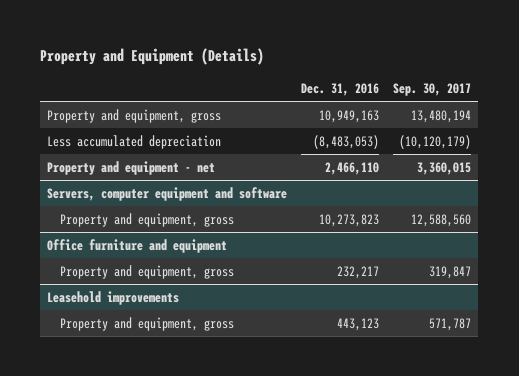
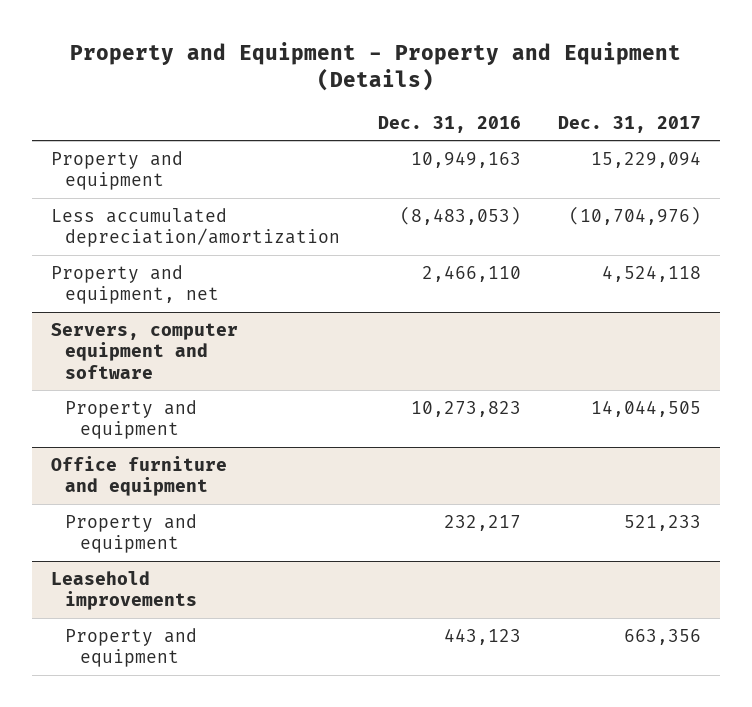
- Property and Equipment (Details)
+ Property and Equipment - Property and Equipment (Details)
- | Dec. 31, 2016 | Sep. 30, 2017
+ | Dec. 31, 2016 | Dec. 31, 2017
- Property and equipment, gross | 10,949,163 | 13,480,194
- Less accumulated depreciation | (8,483,053) | (10,120,179)
- Property and equipment - net | 2,466,110 | 3,360,015
+ Property and equipment | 10,949,163 | 15,229,094
+ Less accumulated depreciation/amortization | (8,483,053) | (10,704,976)
+ Property and equipment, net | 2,466,110 | 4,524,118
@ Servers, computer equipment and software
- Property and equipment, gross | 10,273,823 | 12,588,560
+ Property and equipment | 10,273,823 | 14,044,505
@ Office furniture and equipment
- Property and equipment, gross | 232,217 | 319,847
+ Property and equipment | 232,217 | 521,233
@ Leasehold improvements
- Property and equipment, gross | 443,123 | 571,787
+ Property and equipment | 443,123 | 663,356

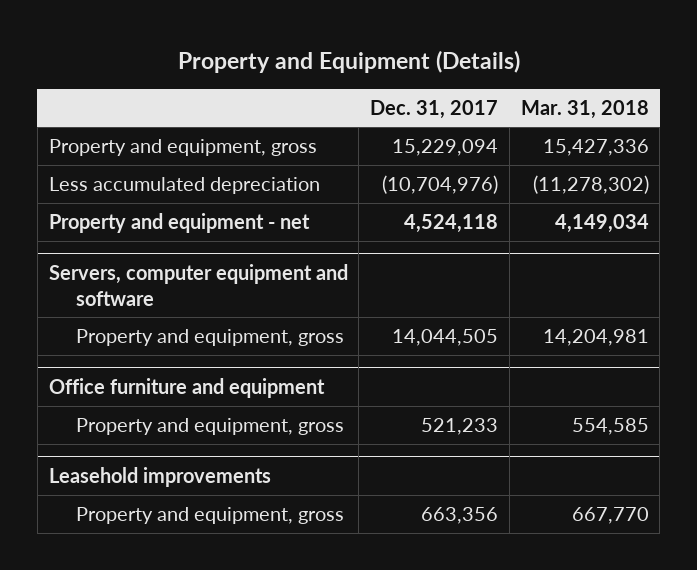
- Property and Equipment - Property and Equipment (Details)
+ Property and Equipment (Details)
- | Dec. 31, 2016 | Dec. 31, 2017
+ | Dec. 31, 2017 | Mar. 31, 2018
- Property and equipment | 10,949,163 | 15,229,094
- Less accumulated depreciation/amortization | (8,483,053) | (10,704,976)
- Property and equipment, net | 2,466,110 | 4,524,118
+ Property and equipment, gross | 15,229,094 | 15,427,336
+ Less accumulated depreciation | (10,704,976) | (11,278,302)
+ Property and equipment - net | 4,524,118 | 4,149,034
@ Servers, computer equipment and software
- Property and equipment | 10,273,823 | 14,044,505
+ Property and equipment, gross | 14,044,505 | 14,204,981
@ Office furniture and equipment
- Property and equipment | 232,217 | 521,233
+ Property and equipment, gross | 521,233 | 554,585
@ Leasehold improvements
- Property and equipment | 443,123 | 663,356
+ Property and equipment, gross | 663,356 | 667,770

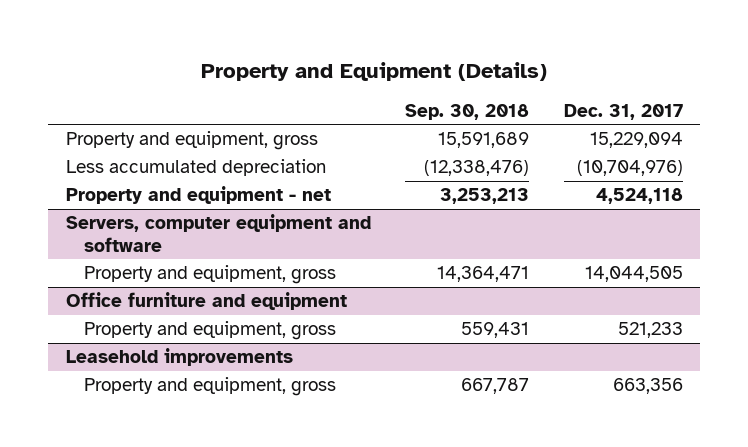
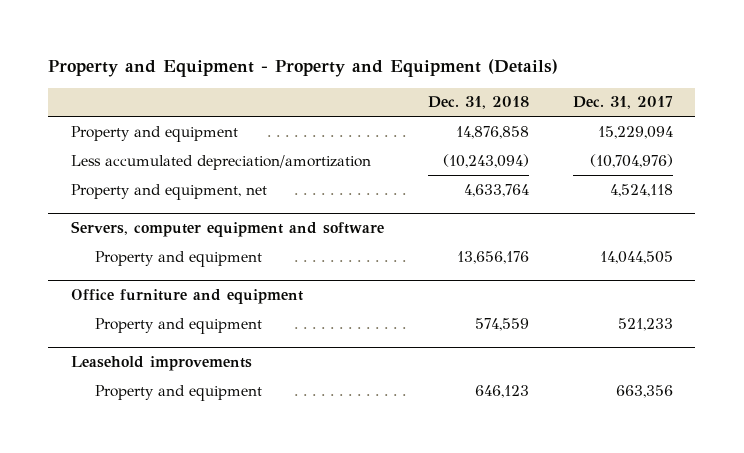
- Property and Equipment (Details)
+ Property and Equipment - Property and Equipment (Details)
- | Sep. 30, 2018 | Dec. 31, 2017
+ | Dec. 31, 2018 | Dec. 31, 2017
- Property and equipment, gross | 15,591,689 | 15,229,094
- Less accumulated depreciation | (12,338,476) | (10,704,976)
- Property and equipment - net | 3,253,213 | 4,524,118
+ Property and equipment | 14,876,858 | 15,229,094
+ Less accumulated depreciation/amortization | (10,243,094) | (10,704,976)
+ Property and equipment, net | 4,633,764 | 4,524,118
@ Servers, computer equipment and software
- Property and equipment, gross | 14,364,471 | 14,044,505
+ Property and equipment | 13,656,176 | 14,044,505
@ Office furniture and equipment
- Property and equipment, gross | 559,431 | 521,233
+ Property and equipment | 574,559 | 521,233
@ Leasehold improvements
- Property and equipment, gross | 667,787 | 663,356
+ Property and equipment | 646,123 | 663,356

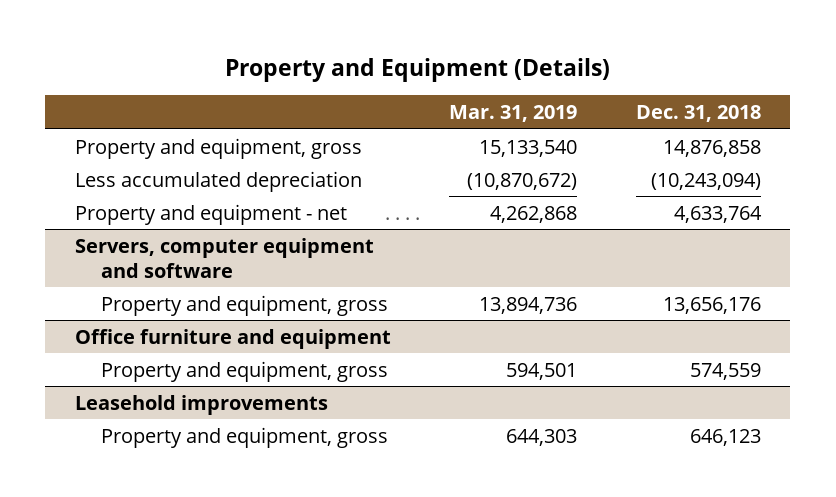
- Property and Equipment - Property and Equipment (Details)
+ Property and Equipment (Details)
- | Dec. 31, 2018 | Dec. 31, 2017
+ | Mar. 31, 2019 | Dec. 31, 2018
- Property and equipment | 14,876,858 | 15,229,094
- Less accumulated depreciation/amortization | (10,243,094) | (10,704,976)
- Property and equipment, net | 4,633,764 | 4,524,118
+ Property and equipment, gross | 15,133,540 | 14,876,858
+ Less accumulated depreciation | (10,870,672) | (10,243,094)
+ Property and equipment - net | 4,262,868 | 4,633,764
@ Servers, computer equipment and software
- Property and equipment | 13,656,176 | 14,044,505
+ Property and equipment, gross | 13,894,736 | 13,656,176
@ Office furniture and equipment
- Property and equipment | 574,559 | 521,233
+ Property and equipment, gross | 594,501 | 574,559
@ Leasehold improvements
- Property and equipment | 646,123 | 663,356
+ Property and equipment, gross | 644,303 | 646,123

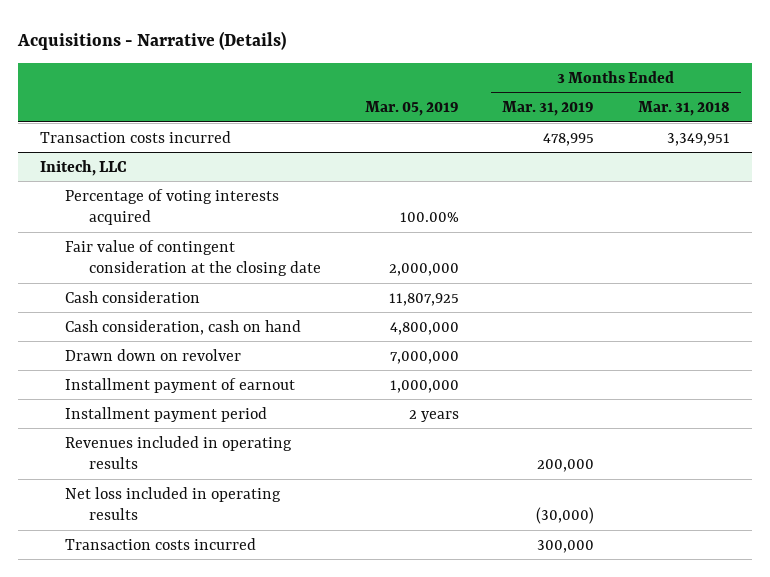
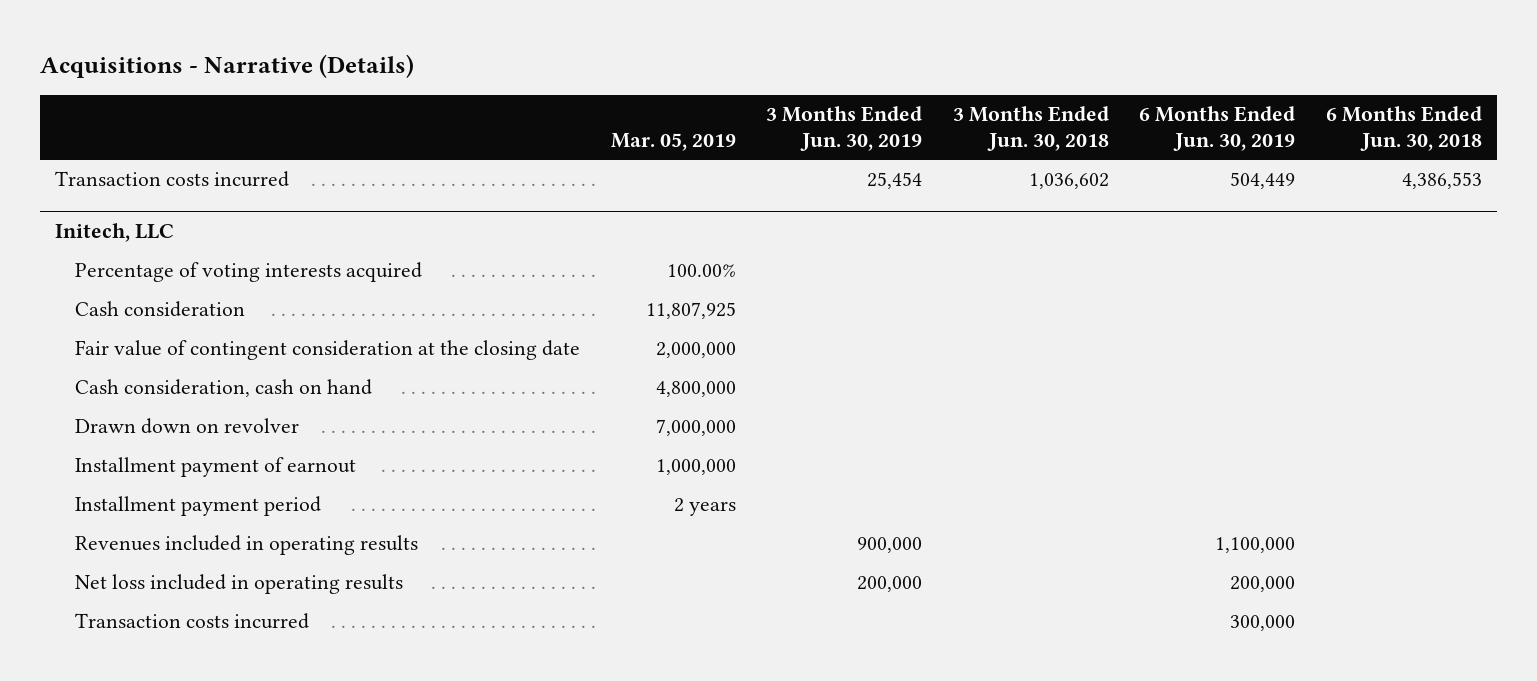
- | Mar. 05, 2019 | 3 Months Ended Mar. 31, 2019 | 3 Months Ended Mar. 31, 2018
+ | Mar. 05, 2019 | 3 Months Ended Jun. 30, 2019 | 3 Months Ended Jun. 30, 2018 | 6 Months Ended Jun. 30, 2019 | 6 Months Ended Jun. 30, 2018
@ Initech, LLC
moved down: Fair value of contingent consideration at the closing date | 2,000,000 | | | |

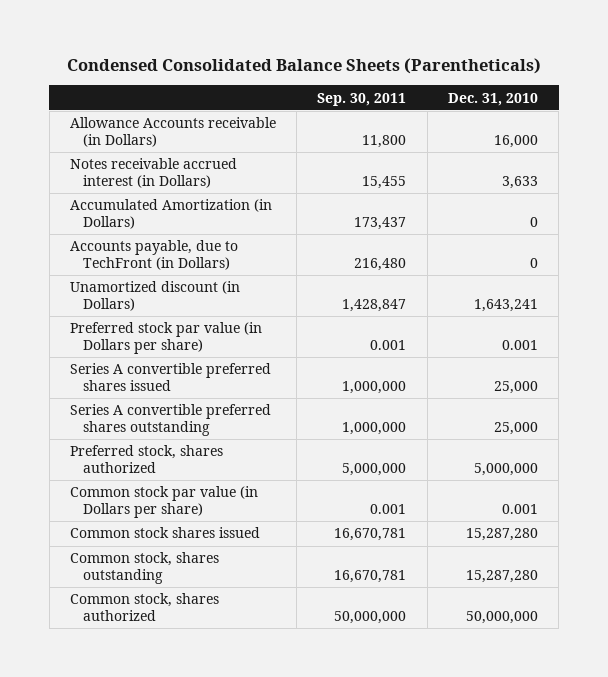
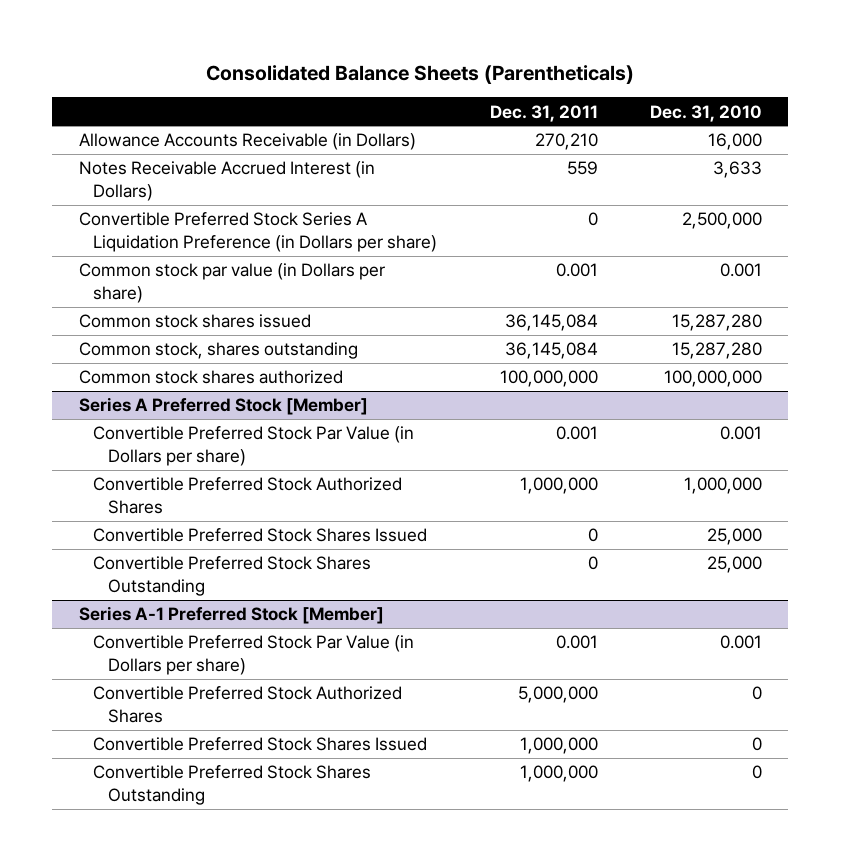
- Condensed Consolidated Balance Sheets (Parentheticals)
+ Consolidated Balance Sheets (Parentheticals)
- | Sep. 30, 2011 | Dec. 31, 2010
+ | Dec. 31, 2011 | Dec. 31, 2010
- Allowance Accounts receivable (in Dollars) | 11,800 | 16,000
- Notes receivable accrued interest (in Dollars) | 15,455 | 3,633
- Accumulated Amortization (in Dollars) | 173,437 | 0
- Accounts payable, due to TechFront (in Dollars) | 216,480 | 0
- Unamortized discount (in Dollars) | 1,428,847 | 1,643,241
- Preferred stock par value (in Dollars per share) | 0.001 | 0.001
- Series A convertible preferred shares issued | 1,000,000 | 25,000
- Series A convertible preferred shares outstanding | 1,000,000 | 25,000
- Preferred stock, shares authorized | 5,000,000 | 5,000,000
+ Allowance Accounts Receivable (in Dollars) | 270,210 | 16,000
+ Notes Receivable Accrued Interest (in Dollars) | 559 | 3,633
+ Convertible Preferred Stock Series A Liquidation Preference (in Dollars per share) | 0 | 2,500,000
- Common stock, shares authorized | 50,000,000 | 50,000,000
+ Common stock shares authorized | 100,000,000 | 100,000,000
+ Series A Preferred Stock [Member]
+ Convertible Preferred Stock Par Value (in Dollars per share) | 0.001 | 0.001
+ Convertible Preferred Stock Authorized Shares | 1,000,000 | 1,000,000
+ Convertible Preferred Stock Shares Issued | 0 | 25,000
+ Convertible Preferred Stock Shares Outstanding | 0 | 25,000
+ Series A-1 Preferred Stock [Member]
+ Convertible Preferred Stock Par Value (in Dollars per share) | 0.001 | 0.001
+ Convertible Preferred Stock Authorized Shares | 5,000,000 | 0
+ Convertible Preferred Stock Shares Issued | 1,000,000 | 0
+ Convertible Preferred Stock Shares Outstanding | 1,000,000 | 0

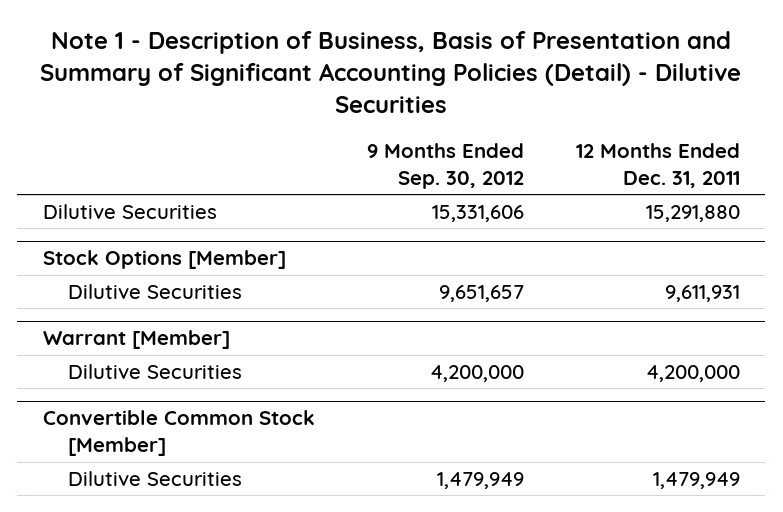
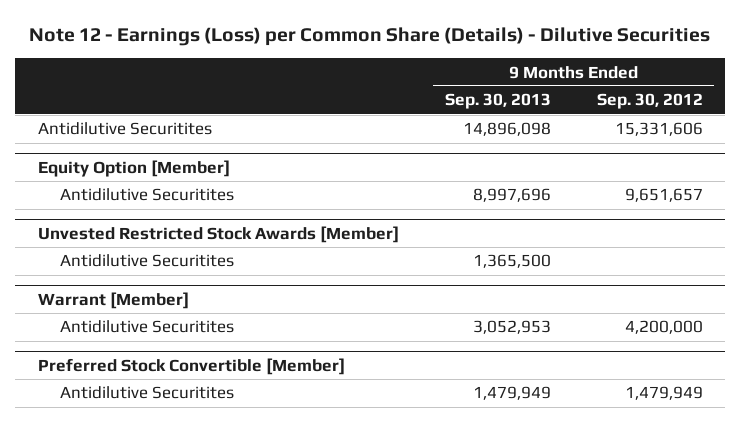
- Note 1 - Description of Business, Basis of Presentation and Summary of Significant Accounting Policies (Detail) - Dilutive Securities
+ Note 12 - Earnings (Loss) per Common Share (Details) - Dilutive Securities
- | 9 Months Ended Sep. 30, 2012 | 12 Months Ended Dec. 31, 2011
+ | 9 Months Ended Sep. 30, 2013 | 9 Months Ended Sep. 30, 2012
- Dilutive Securities | 15,331,606 | 15,291,880
- Stock Options [Member]
- Dilutive Securities | 9,651,657 | 9,611,931
+ Antidilutive Securitites | 14,896,098 | 15,331,606
+ Equity Option [Member]
+ Antidilutive Securitites | 8,997,696 | 9,651,657
+ Unvested Restricted Stock Awards [Member]
+ Antidilutive Securitites | 1,365,500 |
@ Warrant [Member]
- Dilutive Securities | 4,200,000 | 4,200,000
- Convertible Common Stock [Member]
- Dilutive Securities | 1,479,949 | 1,479,949
@ Warrant [Member]
+ Antidilutive Securitites | 3,052,953 | 4,200,000
+ Preferred Stock Convertible [Member]
+ Antidilutive Securitites | 1,479,949 | 1,479,949

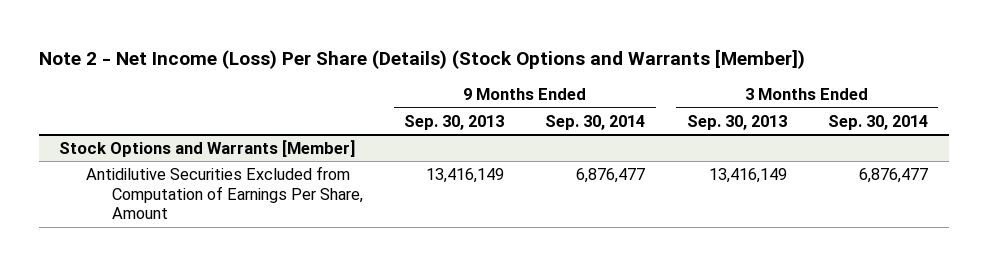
- Note 12 - Earnings (Loss) per Common Share (Details) - Dilutive Securities
+ Note 2 - Net Income (Loss) Per Share (Details) (Stock Options and Warrants [Member])
- | 9 Months Ended Sep. 30, 2013 | 9 Months Ended Sep. 30, 2012
+ | 9 Months Ended Sep. 30, 2013 | 9 Months Ended Sep. 30, 2014 | 3 Months Ended Sep. 30, 2013 | 3 Months Ended Sep. 30, 2014
- Antidilutive Securitites | 14,896,098 | 15,331,606
- Equity Option [Member]
- Antidilutive Securitites | 8,997,696 | 9,651,657
- Unvested Restricted Stock Awards [Member]
- Antidilutive Securitites | 1,365,500 |
- Warrant [Member]
- Antidilutive Securitites | 3,052,953 | 4,200,000
- Preferred Stock Convertible [Member]
- Antidilutive Securitites | 1,479,949 | 1,479,949
+ Stock Options and Warrants [Member]
+ Antidilutive Securities Excluded from Computation of Earnings Per Share, Amount | 13,416,149 | 6,876,477 | 13,416,149 | 6,876,477

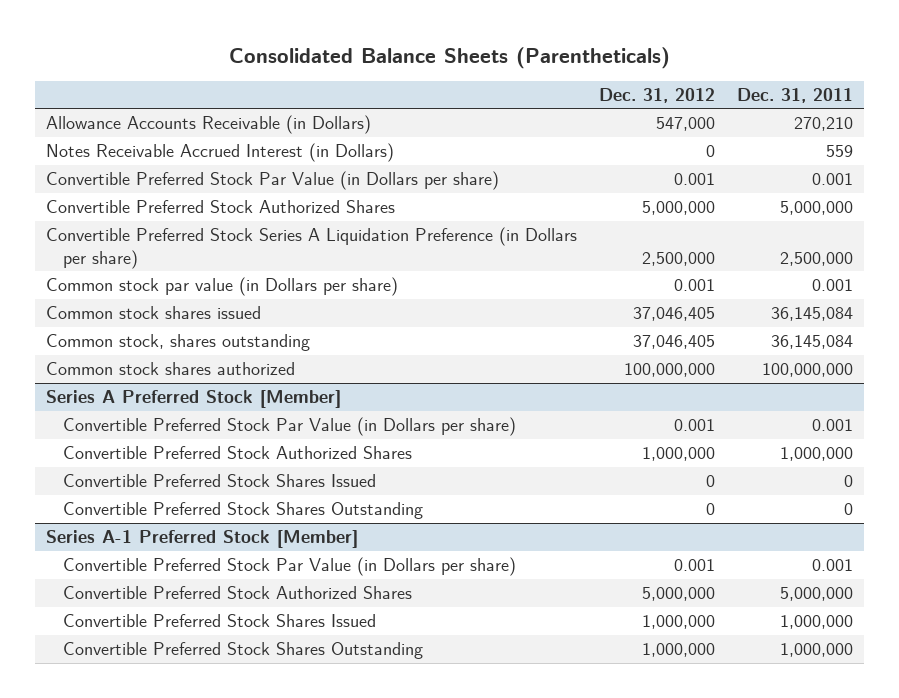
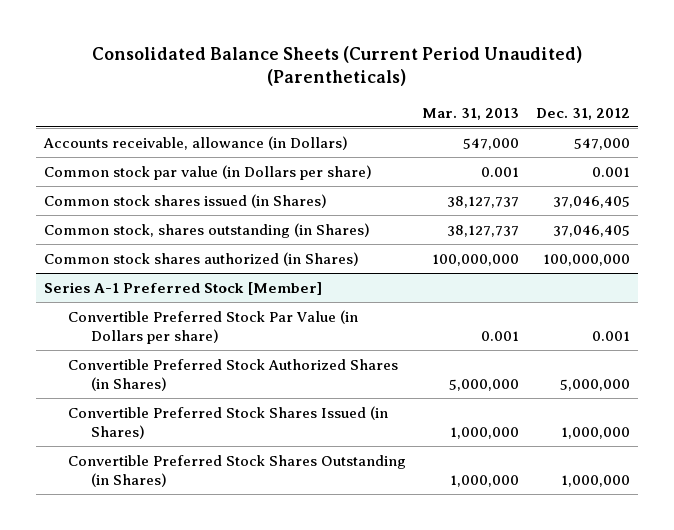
- Consolidated Balance Sheets (Parentheticals)
+ Consolidated Balance Sheets (Current Period Unaudited) (Parentheticals)
- | Dec. 31, 2012 | Dec. 31, 2011
+ | Mar. 31, 2013 | Dec. 31, 2012
- Αllowancе Αccounts Rеcеivablе (in Dollars) | 547,000 | 270,210
- Notes Receivable Accrued Interest (in Dollars) | 0 | 559
- Convertible Preferred Stock Par Value (in Dollars per share) | 0.001 | 0.001
- Convertible Preferred Stock Authorized Shares | 5,000,000 | 5,000,000
- Convertible Preferred Stock Series A Liquidation Preference (in Dollars per share) | 2,500,000 | 2,500,000
+ Accounts receivable, allowance (in Dollars) | 547,000 | 547,000
- Common stock shares issued | 37,046,405 | 36,145,084
- Common stock, shares outstanding | 37,046,405 | 36,145,084
- Common stock shares authorized | 100,000,000 | 100,000,000
- Series A Preferred Stock [Member]
- Convertible Preferred Stock Par Value (in Dollars per share) | 0.001 | 0.001
- Convertible Preferred Stock Authorized Shares | 1,000,000 | 1,000,000
- Convertible Preferred Stock Shares Issued | 0 | 0
- Convertible Preferred Stock Shares Outstanding | 0 | 0
+ Common stock shares issued (in Shares) | 38,127,737 | 37,046,405
+ Common stock, shares outstanding (in Shares) | 38,127,737 | 37,046,405
+ Common stock shares authorized (in Shares) | 100,000,000 | 100,000,000
@ Series A-1 Preferred Stock [Member]
- Convertible Preferred Stock Authorized Shares | 5,000,000 | 5,000,000
- Convertible Preferred Stock Shares Issued | 1,000,000 | 1,000,000
- Convertible Preferred Stock Shares Outstanding | 1,000,000 | 1,000,000
+ Convertible Preferred Stock Authorized Shares (in Shares) | 5,000,000 | 5,000,000
+ Convertible Preferred Stock Shares Issued (in Shares) | 1,000,000 | 1,000,000
+ Convertible Preferred Stock Shares Outstanding (in Shares) | 1,000,000 | 1,000,000

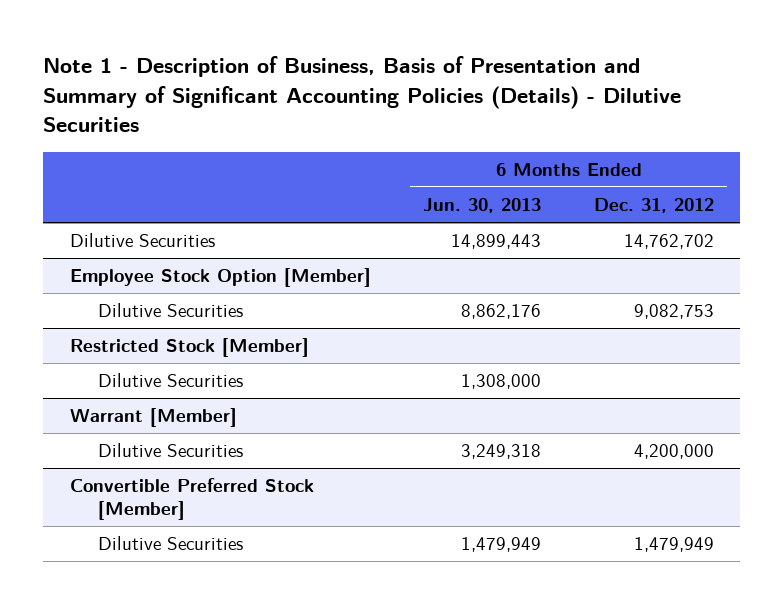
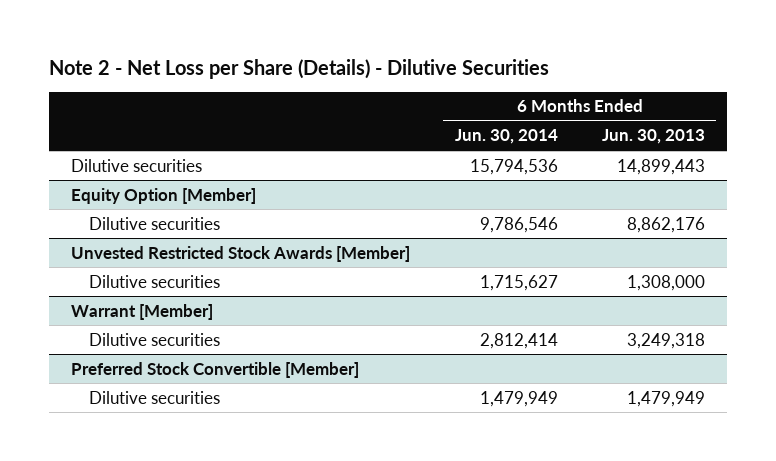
- Note 1 - Description of Business, Basis of Presentation and Summary of Significant Accounting Policies (Details) - Dilutive Securities
+ Note 2 - Net Loss per Share (Details) - Dilutive Securities
- | 6 Months Ended Jun. 30, 2013 | 6 Months Ended Dec. 31, 2012
+ | 6 Months Ended Jun. 30, 2014 | 6 Months Ended Jun. 30, 2013
- Dilutive Securities | 14,899,443 | 14,762,702
- Employee Stock Option [Member]
- Dilutive Securities | 8,862,176 | 9,082,753
- Restricted Stock [Member]
- Dilutive Securities | 1,308,000 |
+ Dilutive securities | 15,794,536 | 14,899,443
+ Equity Option [Member]
+ Dilutive securities | 9,786,546 | 8,862,176
+ Unvested Restricted Stock Awards [Member]
+ Dilutive securities | 1,715,627 | 1,308,000
@ Warrant [Member]
- Dilutive Securities | 3,249,318 | 4,200,000
- Convertible Preferred Stock [Member]
- Dilutive Securities | 1,479,949 | 1,479,949
@ Warrant [Member]
+ Dilutive securities | 2,812,414 | 3,249,318
+ Preferred Stock Convertible [Member]
+ Dilutive securities | 1,479,949 | 1,479,949

